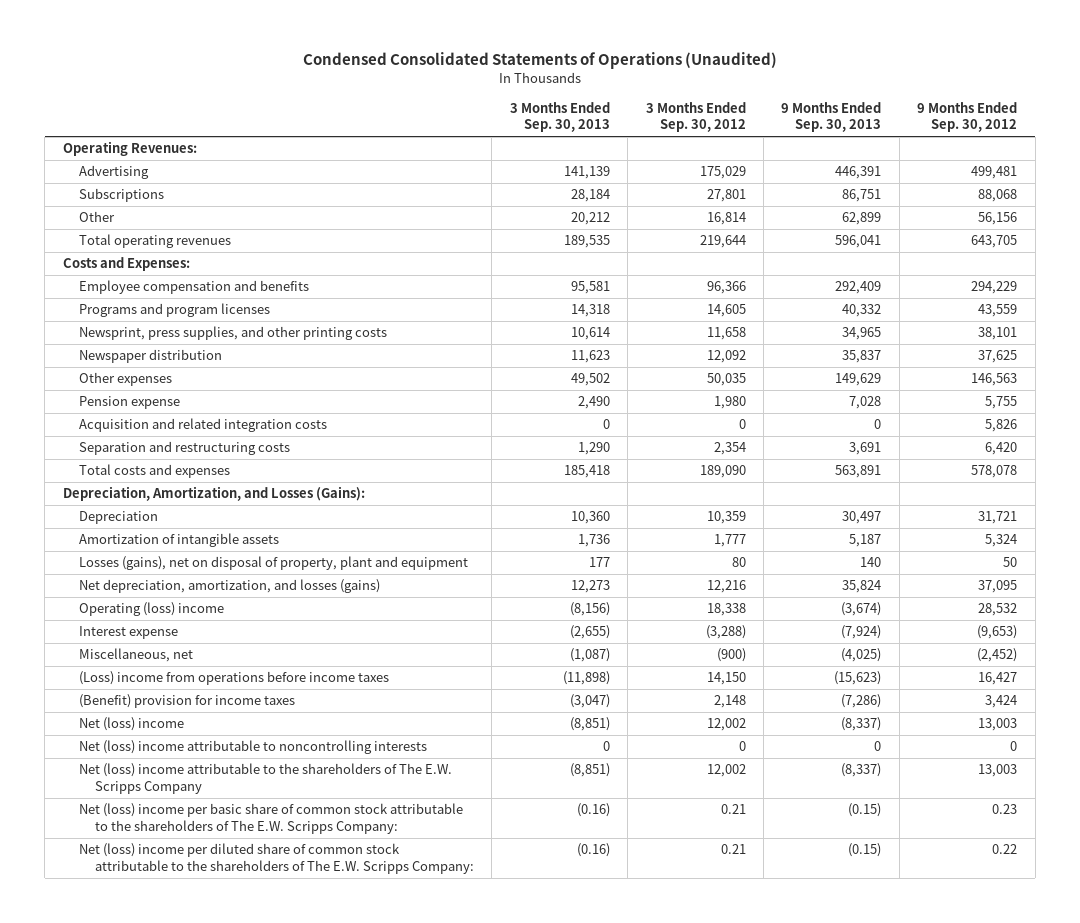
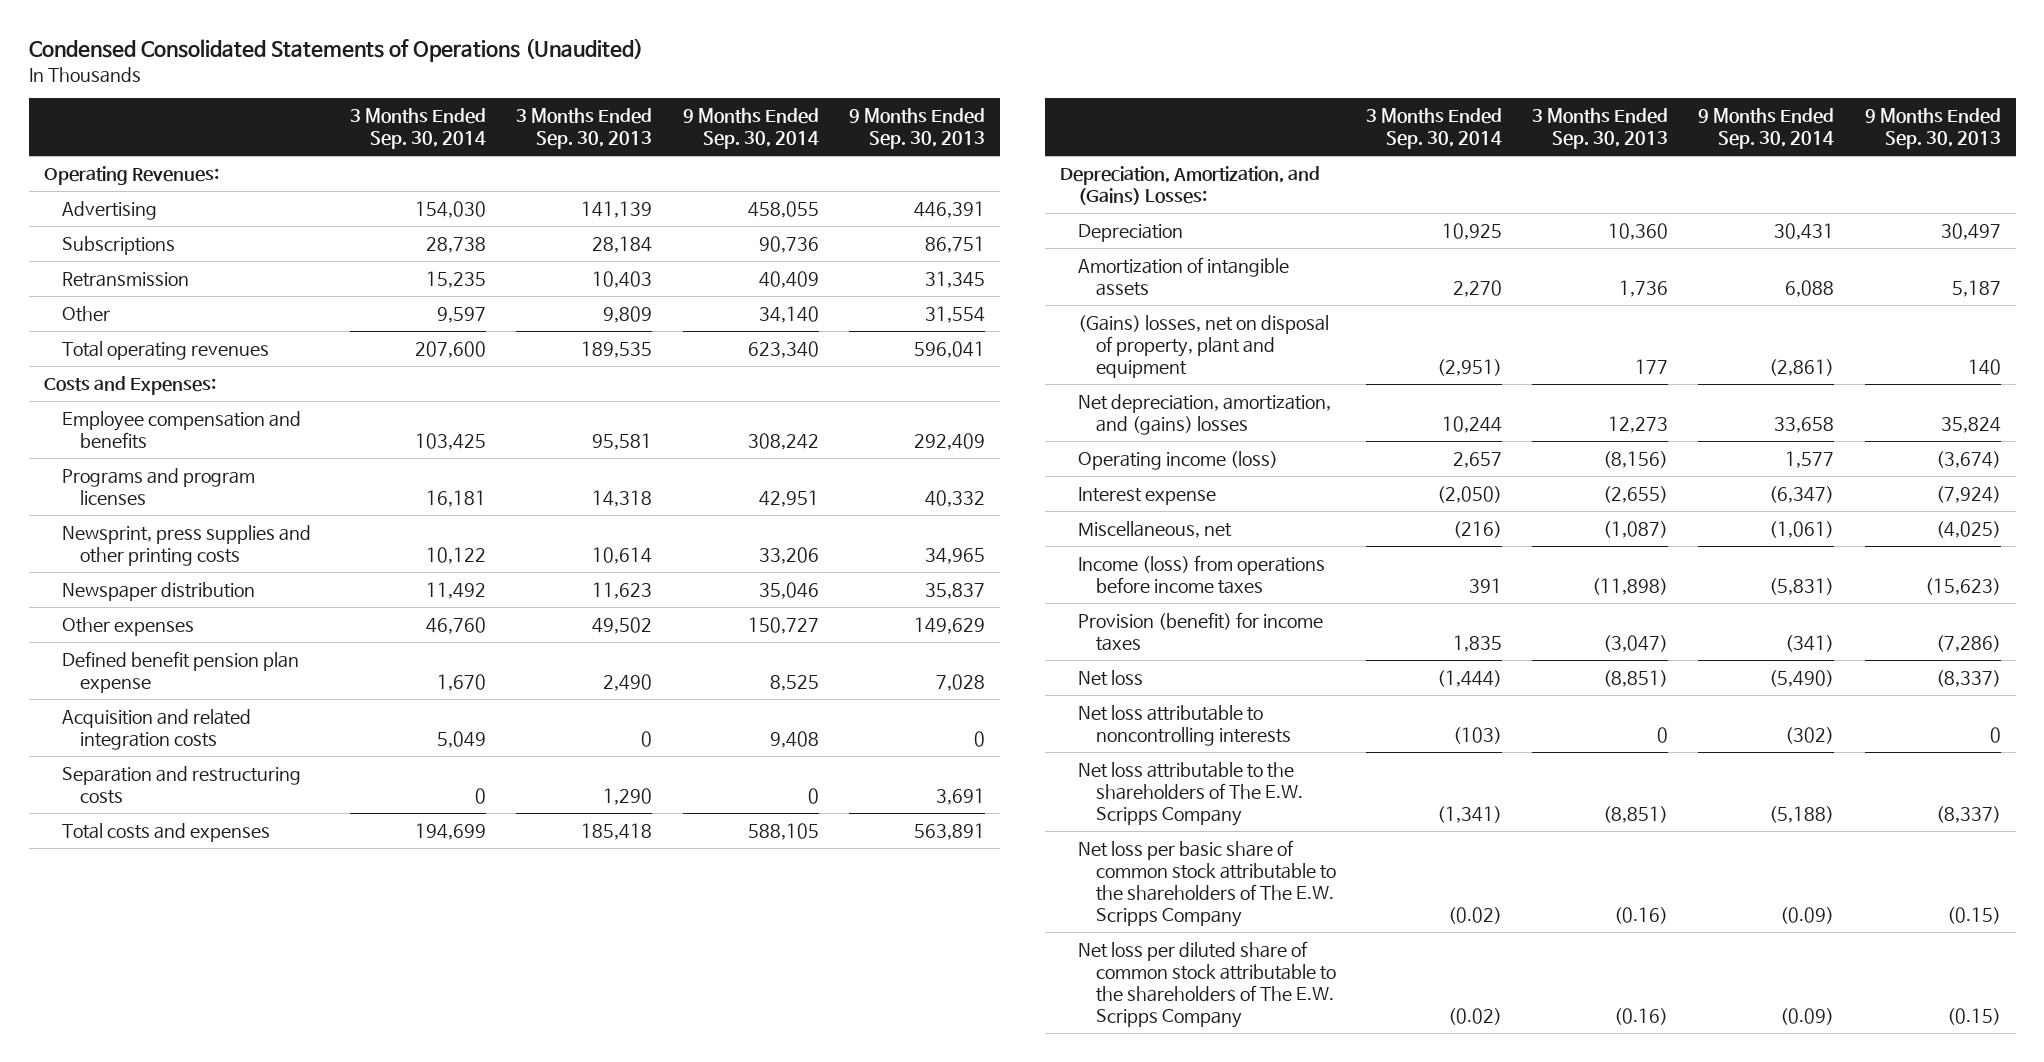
- | 3 Months Ended Sep. 30, 2013 | 3 Months Ended Sep. 30, 2012 | 9 Months Ended Sep. 30, 2013 | 9 Months Ended Sep. 30, 2012
+ | 3 Months Ended Sep. 30, 2014 | 3 Months Ended Sep. 30, 2013 | 9 Months Ended Sep. 30, 2014 | 9 Months Ended Sep. 30, 2013
- Other | 20,212 | 16,814 | 62,899 | 56,156
+ Retransmission | 15,235 | 10,403 | 40,409 | 31,345
+ Other | 9,597 | 9,809 | 34,140 | 31,554
- Newsprint, press supplies, and other printing costs | 10,614 | 11,658 | 34,965 | 38,101
+ Newsprint, press supplies and other printing costs | 10,122 | 10,614 | 33,206 | 34,965
- Pension expense | 2,490 | 1,980 | 7,028 | 5,755
+ Defined benefit pension plan expense | 1,670 | 2,490 | 8,525 | 7,028
- Depreciation, Amortization, and Losses (Gains):
+ Depreciation, Amortization, and (Gains) Losses:
- Losses (gains), net on disposal of property, plant and equipment | 177 | 80 | 140 | 50
- Net depreciation, amortization, and losses (gains) | 12,273 | 12,216 | 35,824 | 37,095
- Operating (loss) income | (8,156) | 18,338 | (3,674) | 28,532
+ (Gains) losses, net on disposal of property, plant and equipment | (2,951) | 177 | (2,861) | 140
+ Net depreciation, amortization, and (gains) losses | 10,244 | 12,273 | 33,658 | 35,824
+ Operating income (loss) | 2,657 | (8,156) | 1,577 | (3,674)
- (Loss) income from operations before income taxes | (11,898) | 14,150 | (15,623) | 16,427
- (Benefit) provision for income taxes | (3,047) | 2,148 | (7,286) | 3,424
- Net (loss) income | (8,851) | 12,002 | (8,337) | 13,003
- Net (loss) income attributable to noncontrolling interests | 0 | 0 | 0 | 0
- Net (loss) income attributable to the shareholders of The E.W. Scripps Company | (8,851) | 12,002 | (8,337) | 13,003
- Net (loss) income per basic share of common stock attributable to the shareholders of The E.W. Scripps Company: | (0.16) | 0.21 | (0.15) | 0.23
- Net (loss) income per diluted share of common stock attributable to the shareholders of The E.W. Scripps Company: | (0.16) | 0.21 | (0.15) | 0.22
+ Income (loss) from operations before income taxes | 391 | (11,898) | (5,831) | (15,623)
+ Provision (benefit) for income taxes | 1,835 | (3,047) | (341) | (7,286)
+ Net loss | (1,444) | (8,851) | (5,490) | (8,337)
+ Net loss attributable to noncontrolling interests | (103) | 0 | (302) | 0
+ Net loss attributable to the shareholders of The E.W. Scripps Company | (1,341) | (8,851) | (5,188) | (8,337)
+ Net loss per basic share of common stock attributable to the shareholders of The E.W. Scripps Company | (0.02) | (0.16) | (0.09) | (0.15)
+ Net loss per diluted share of common stock attributable to the shareholders of The E.W. Scripps Company | (0.02) | (0.16) | (0.09) | (0.15)

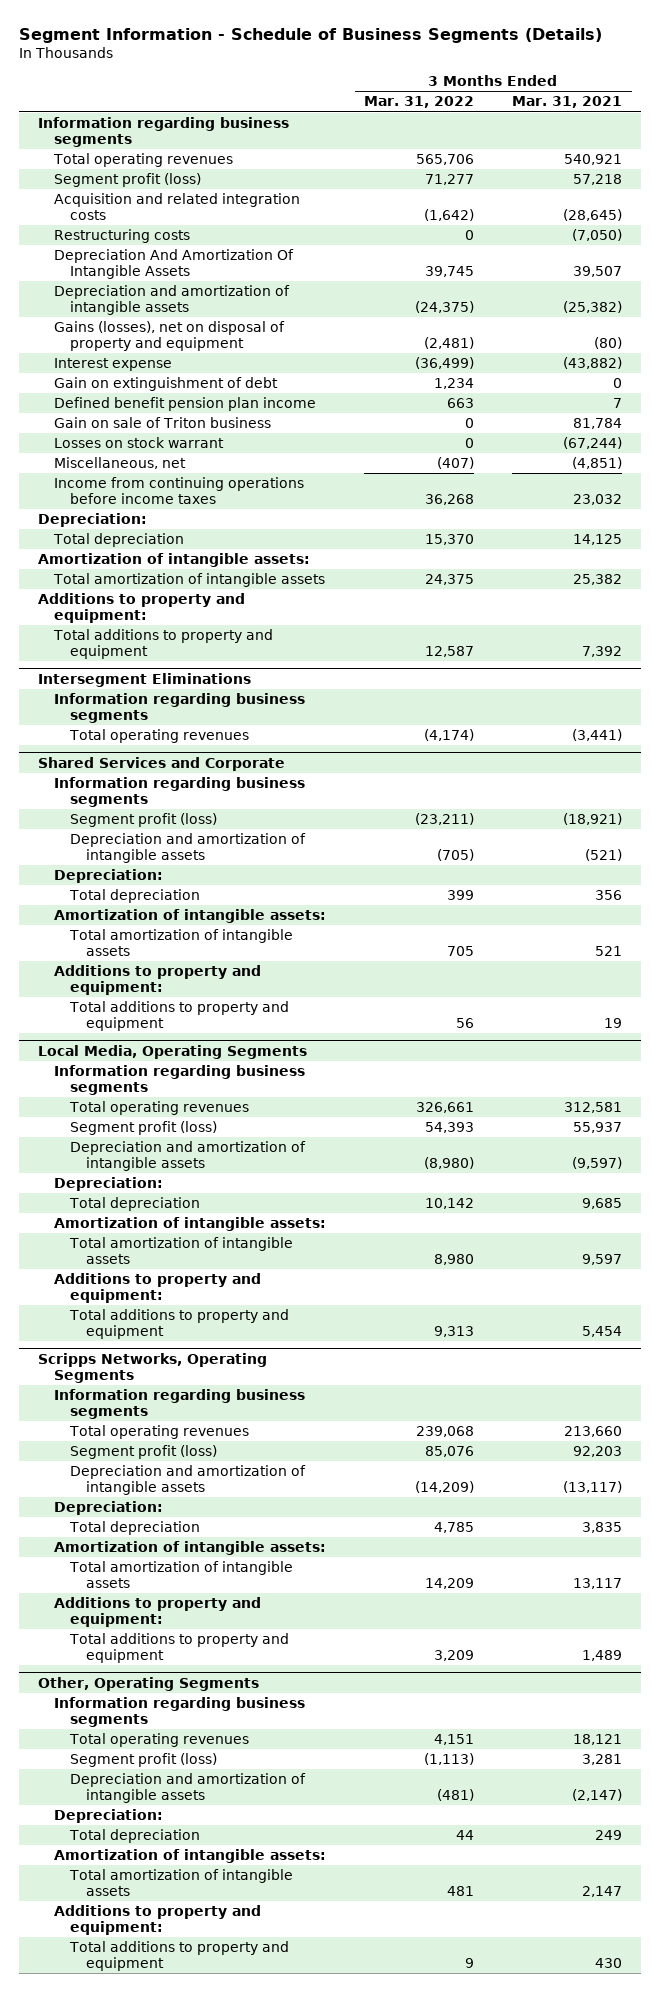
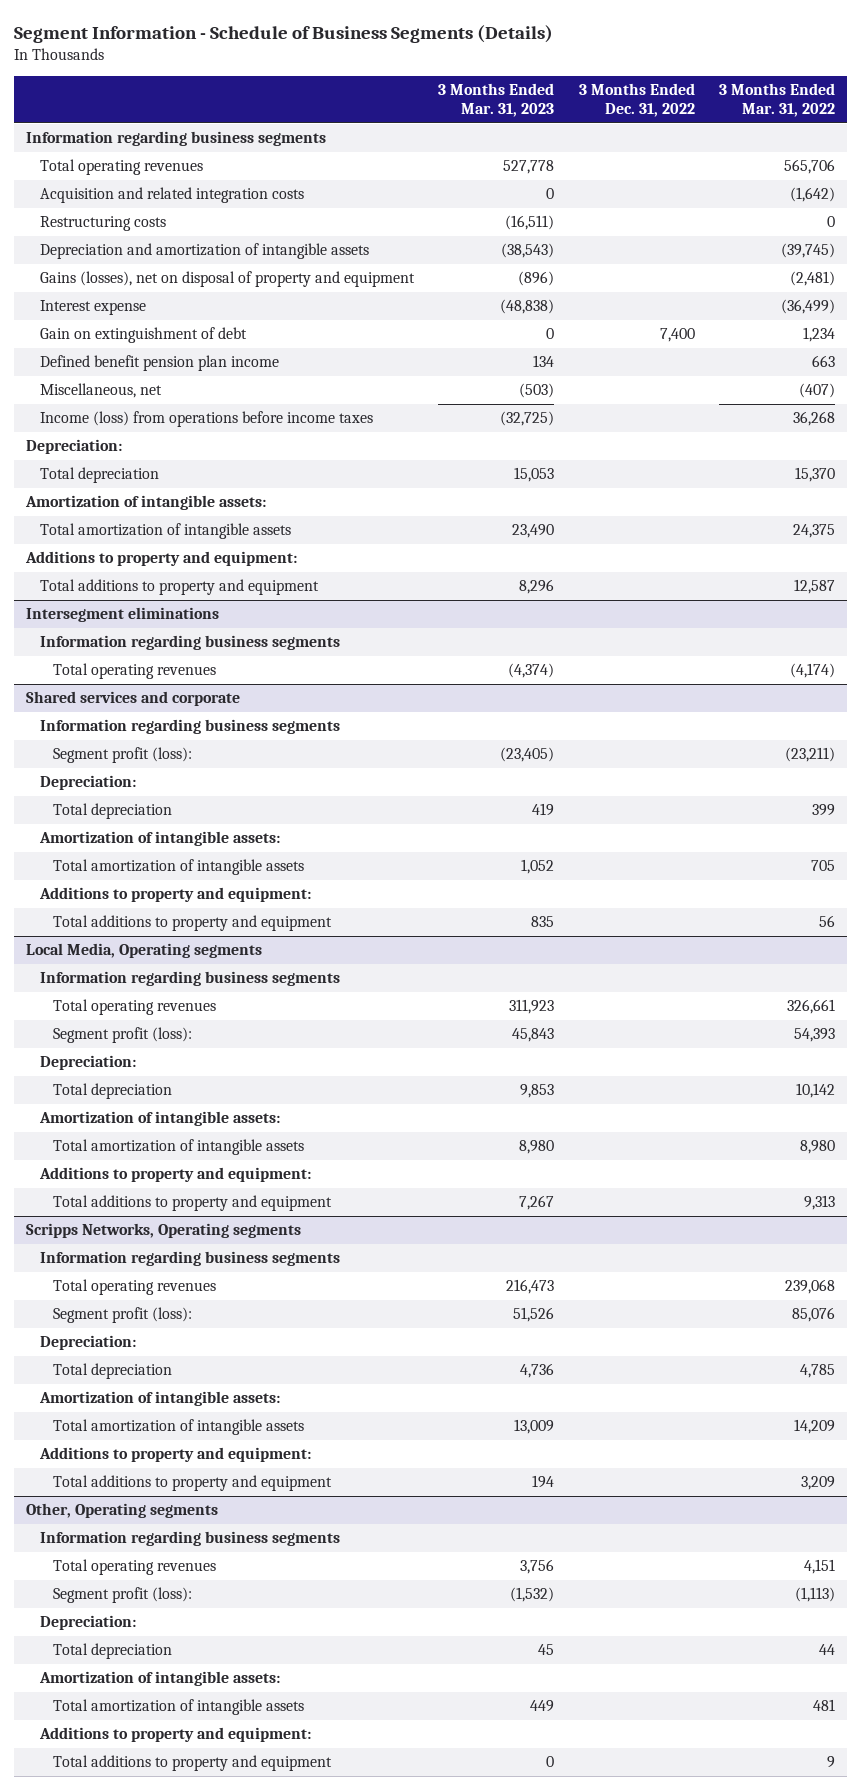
- | 3 Months Ended Mar. 31, 2022 | 3 Months Ended Mar. 31, 2021
+ | 3 Months Ended Mar. 31, 2023 | 3 Months Ended Dec. 31, 2022 | 3 Months Ended Mar. 31, 2022
- Segment profit (loss) | 71,277 | 57,218
- Depreciation And Amortization Of Intangible Assets | 39,745 | 39,507
- Depreciation and amortization of intangible assets | (24,375) | (25,382)
+ Depreciation and amortization of intangible assets | (38,543) | | (39,745)
- Gain on sale of Triton business | 0 | 81,784
- Losses on stock warrant | 0 | (67,244)
- Income from continuing operations before income taxes | 36,268 | 23,032
+ Income (loss) from operations before income taxes | (32,725) | | 36,268
- Intersegment Eliminations
+ Intersegment eliminations
- Shared Services and Corporate
+ Shared services and corporate
- Segment profit (loss) | (23,211) | (18,921)
- Depreciation and amortization of intangible assets | (705) | (521)
+ Segment profit (loss): | (23,405) | | (23,211)
- Local Media, Operating Segments
+ Local Media, Operating segments
- Segment profit (loss) | 54,393 | 55,937
- Depreciation and amortization of intangible assets | (8,980) | (9,597)
+ Segment profit (loss): | 45,843 | | 54,393
- Scripps Networks, Operating Segments
+ Scripps Networks, Operating segments
- Segment profit (loss) | 85,076 | 92,203
- Depreciation and amortization of intangible assets | (14,209) | (13,117)
+ Segment profit (loss): | 51,526 | | 85,076
- Other, Operating Segments
+ Other, Operating segments
- Segment profit (loss) | (1,113) | 3,281
- Depreciation and amortization of intangible assets | (481) | (2,147)
+ Segment profit (loss): | (1,532) | | (1,113)

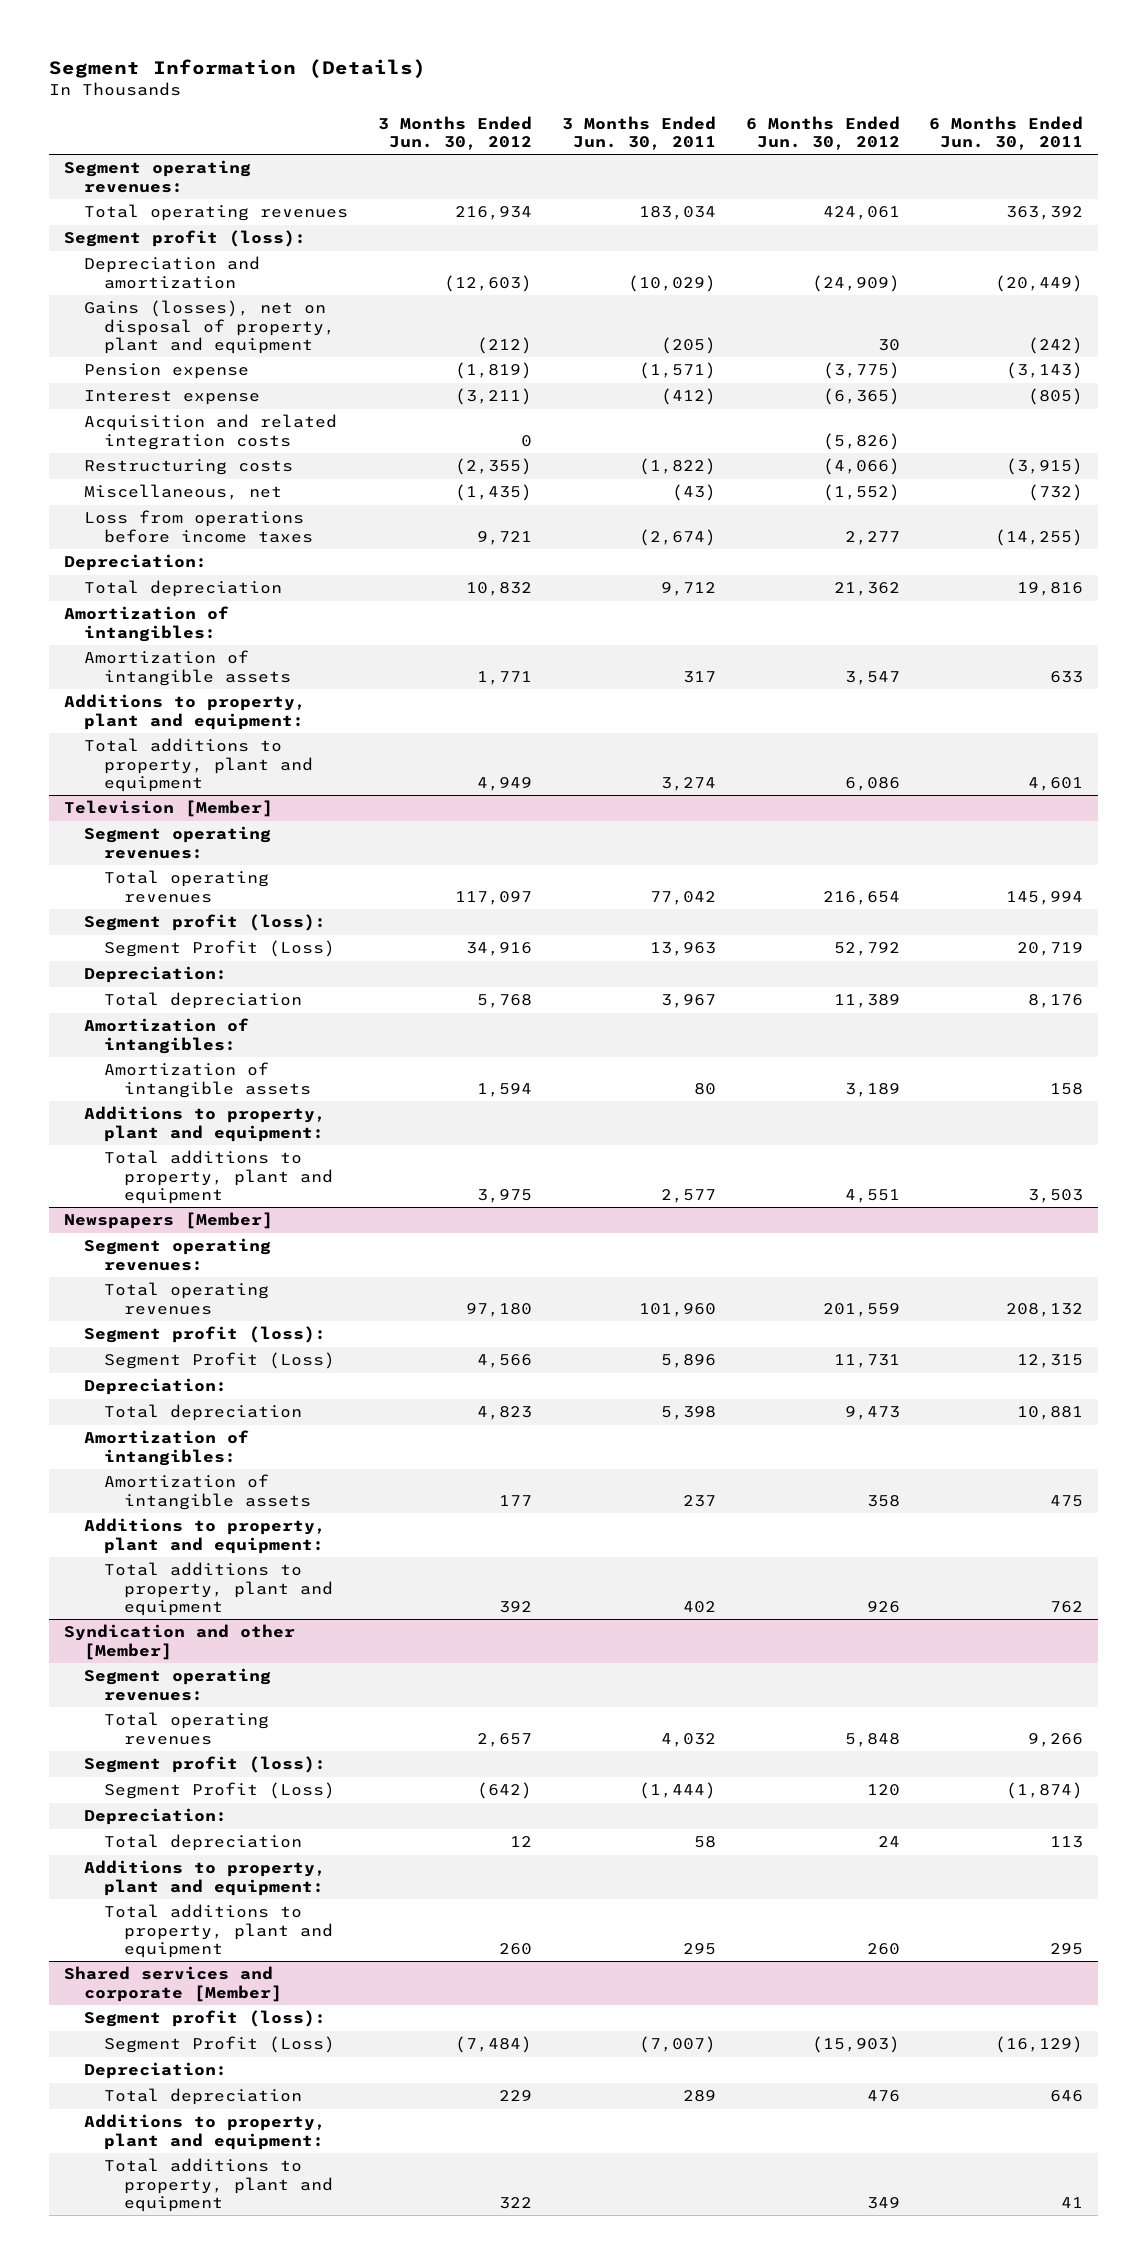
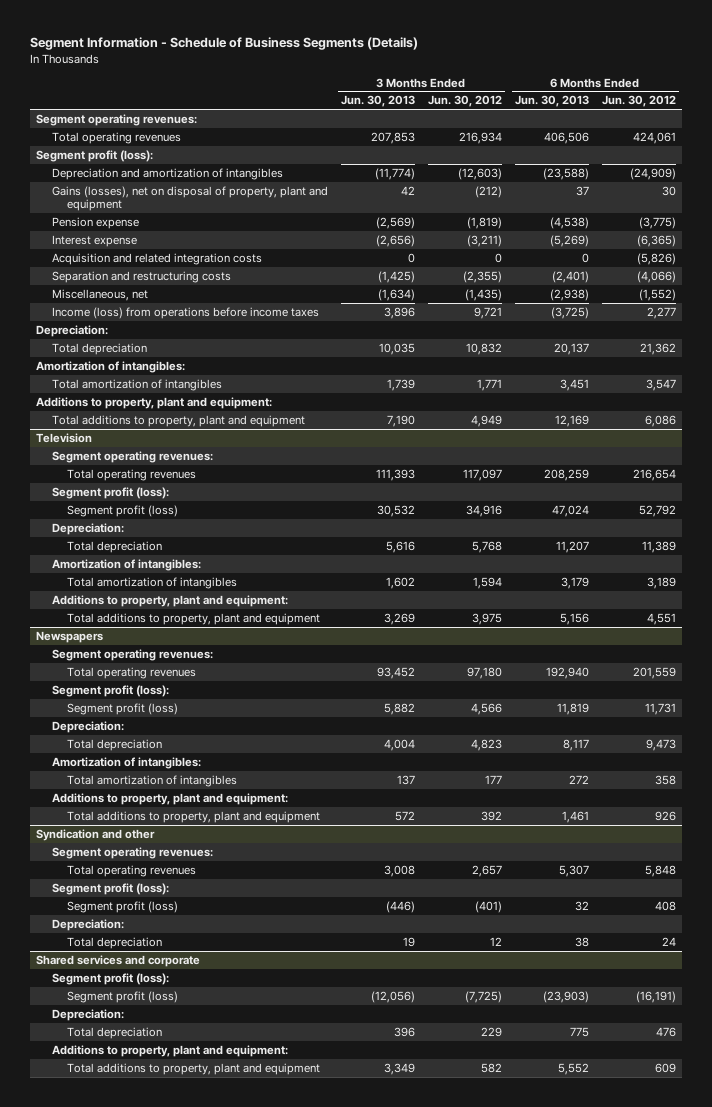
- Segment Information (Details)
+ Segment Information - Schedule of Business Segments (Details)
- | 3 Months Ended Jun. 30, 2012 | 3 Months Ended Jun. 30, 2011 | 6 Months Ended Jun. 30, 2012 | 6 Months Ended Jun. 30, 2011
+ | 3 Months Ended Jun. 30, 2013 | 3 Months Ended Jun. 30, 2012 | 6 Months Ended Jun. 30, 2013 | 6 Months Ended Jun. 30, 2012
- Depreciation and amortization | (12,603) | (10,029) | (24,909) | (20,449)
+ Depreciation and amortization of intangibles | (11,774) | (12,603) | (23,588) | (24,909)
- Restructuring costs | (2,355) | (1,822) | (4,066) | (3,915)
+ Separation and restructuring costs | (1,425) | (2,355) | (2,401) | (4,066)
- Loss from operations before income taxes | 9,721 | (2,674) | 2,277 | (14,255)
+ Income (loss) from operations before income taxes | 3,896 | 9,721 | (3,725) | 2,277
- Amortization of intangible assets | 1,771 | 317 | 3,547 | 633
+ Total amortization of intangibles | 1,739 | 1,771 | 3,451 | 3,547
- Television [Member]
+ Television
- Segment Profit (Loss) | 34,916 | 13,963 | 52,792 | 20,719
+ Segment profit (loss) | 30,532 | 34,916 | 47,024 | 52,792
- Amortization of intangible assets | 1,594 | 80 | 3,189 | 158
+ Total amortization of intangibles | 1,602 | 1,594 | 3,179 | 3,189
- Newspapers [Member]
+ Newspapers
- Segment Profit (Loss) | 4,566 | 5,896 | 11,731 | 12,315
+ Segment profit (loss) | 5,882 | 4,566 | 11,819 | 11,731
- Amortization of intangible assets | 177 | 237 | 358 | 475
+ Total amortization of intangibles | 137 | 177 | 272 | 358
- Syndication and other [Member]
+ Syndication and other
- Segment Profit (Loss) | (642) | (1,444) | 120 | (1,874)
+ Segment profit (loss) | (446) | (401) | 32 | 408
- Additions to property, plant and equipment:
- Total additions to property, plant and equipment | 260 | 295 | 260 | 295
- Shared services and corporate [Member]
+ Shared services and corporate
- Segment Profit (Loss) | (7,484) | (7,007) | (15,903) | (16,129)
+ Segment profit (loss) | (12,056) | (7,725) | (23,903) | (16,191)
- Total additions to property, plant and equipment | 322 | | 349 | 41
+ Total additions to property, plant and equipment | 3,349 | 582 | 5,552 | 609

